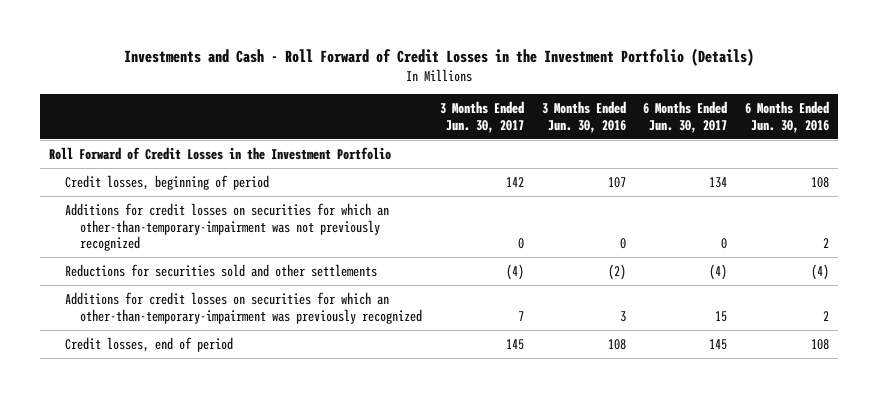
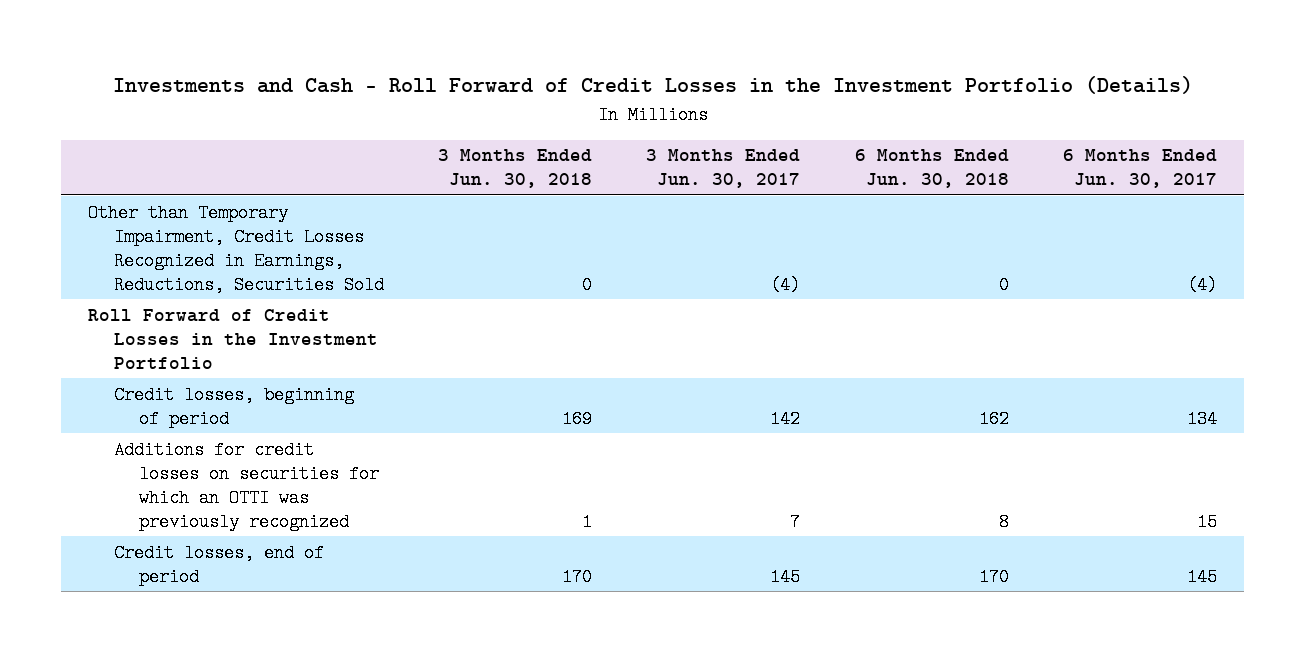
- | 3 Months Ended Jun. 30, 2017 | 3 Months Ended Jun. 30, 2016 | 6 Months Ended Jun. 30, 2017 | 6 Months Ended Jun. 30, 2016
+ | 3 Months Ended Jun. 30, 2018 | 3 Months Ended Jun. 30, 2017 | 6 Months Ended Jun. 30, 2018 | 6 Months Ended Jun. 30, 2017
+ Other than Temporary Impairment, Credit Losses Recognized in Earnings, Reductions, Securities Sold | 0 | (4) | 0 | (4)
- Additions for credit losses on securities for which an other-than-temporary-impairment was not previously recognized | 0 | 0 | 0 | 2
- Reductions for securities sold and other settlements | (4) | (2) | (4) | (4)
- Additions for credit losses on securities for which an other-than-temporary-impairment was previously recognized | 7 | 3 | 15 | 2
+ Additions for credit losses on securities for which an OTTI was previously recognized | 1 | 7 | 8 | 15

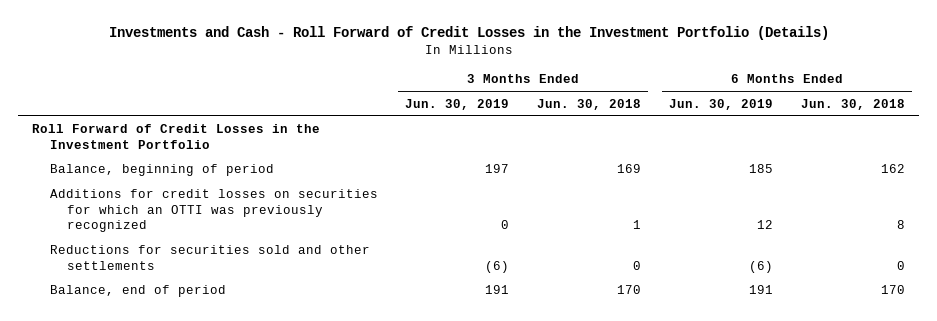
- | 3 Months Ended Jun. 30, 2018 | 3 Months Ended Jun. 30, 2017 | 6 Months Ended Jun. 30, 2018 | 6 Months Ended Jun. 30, 2017
+ | 3 Months Ended Jun. 30, 2019 | 3 Months Ended Jun. 30, 2018 | 6 Months Ended Jun. 30, 2019 | 6 Months Ended Jun. 30, 2018
- Other than Temporary Impairment, Credit Losses Recognized in Earnings, Reductions, Securities Sold | 0 | (4) | 0 | (4)
- Credit losses, beginning of period | 169 | 142 | 162 | 134
+ Balance, beginning of period | 197 | 169 | 185 | 162
- Credit losses, end of period | 170 | 145 | 170 | 145
+ Reductions for securities sold and other settlements | (6) | 0 | (6) | 0
+ Balance, end of period | 191 | 170 | 191 | 170

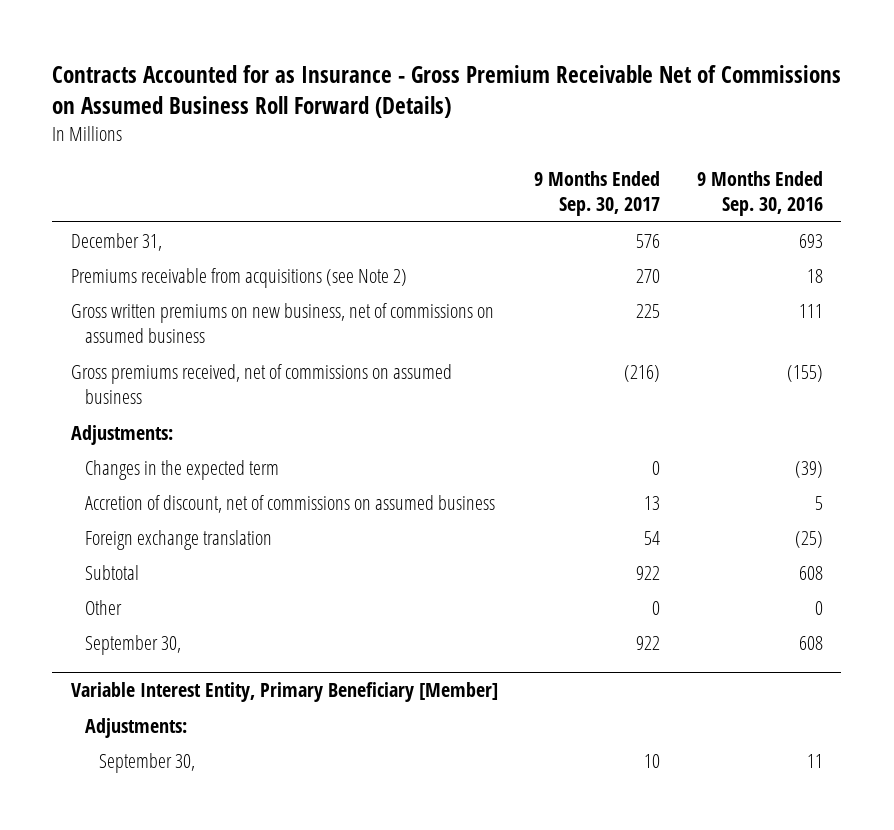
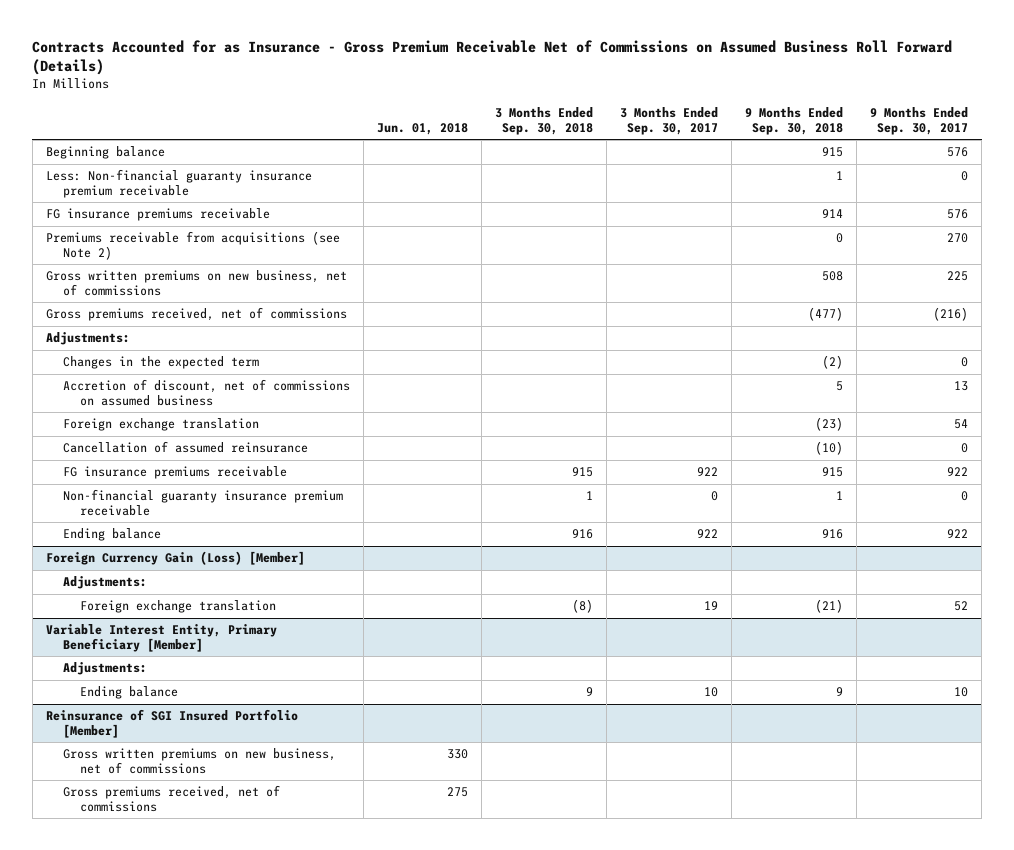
- | 9 Months Ended Sep. 30, 2017 | 9 Months Ended Sep. 30, 2016
+ | Jun. 01, 2018 | 3 Months Ended Sep. 30, 2018 | 3 Months Ended Sep. 30, 2017 | 9 Months Ended Sep. 30, 2018 | 9 Months Ended Sep. 30, 2017
- December 31, | 576 | 693
+ Beginning balance | | | | 915 | 576
+ Less: Non-financial guaranty insurance premium receivable | | | | 1 | 0
+ FG insurance premiums receivable | | | | 914 | 576
- Gross written premiums on new business, net of commissions on assumed business | 225 | 111
- Gross premiums received, net of commissions on assumed business | (216) | (155)
+ Gross written premiums on new business, net of commissions | | | | 508 | 225
+ Gross premiums received, net of commissions | | | | (477) | (216)
- Subtotal | 922 | 608
- Other | 0 | 0
- September 30, | 922 | 608
+ Cancellation of assumed reinsurance | | | | (10) | 0
+ FG insurance premiums receivable | | 915 | 922 | 915 | 922
+ Non-financial guaranty insurance premium receivable | | 1 | 0 | 1 | 0
+ Ending balance | | 916 | 922 | 916 | 922
+ Foreign Currency Gain (Loss) [Member]
+ Adjustments:
+ Foreign exchange translation | | (8) | 19 | (21) | 52
@ Variable Interest Entity, Primary Beneficiary [Member]
- September 30, | 10 | 11
+ Ending balance | | 9 | 10 | 9 | 10
+ Reinsurance of SGI Insured Portfolio [Member]
+ Gross written premiums on new business, net of commissions | 330 | | | |
+ Gross premiums received, net of commissions | 275 | | | |

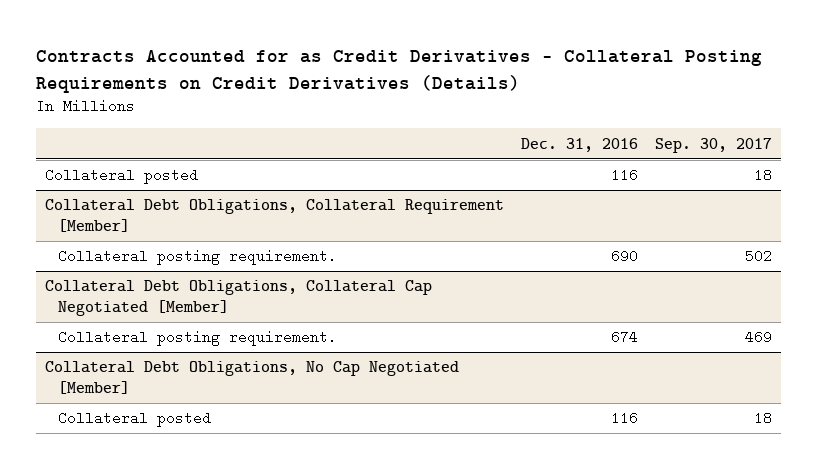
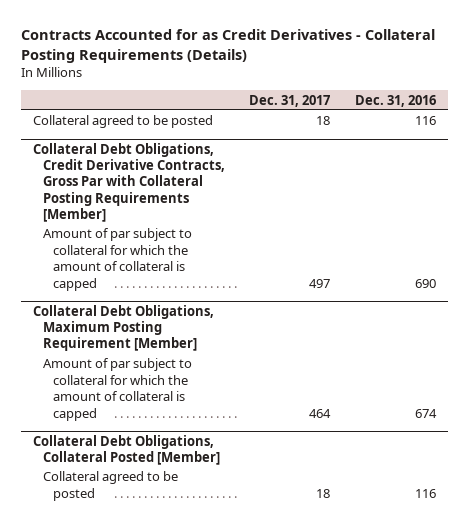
- Contracts Accounted for as Credit Derivatives - Collateral Posting Requirements on Credit Derivatives (Details)
+ Contracts Accounted for as Credit Derivatives - Collateral Posting Requirements (Details)
- | Dec. 31, 2016 | Sep. 30, 2017
+ | Dec. 31, 2017 | Dec. 31, 2016
- Collateral posted | 116 | 18
- Collateral Debt Obligations, Collateral Requirement [Member]
- Collateral posting requirement. | 690 | 502
- Collateral Debt Obligations, Collateral Cap Negotiated [Member]
- Collateral posting requirement. | 674 | 469
- Collateral Debt Obligations, No Cap Negotiated [Member]
- Collateral posted | 116 | 18
+ Collateral agreed to be posted | 18 | 116
+ Collateral Debt Obligations, Credit Derivative Contracts, Gross Par with Collateral Posting Requirements [Member]
+ Amount of par subject to collateral for which the amount of collateral is capped | 497 | 690
+ Collateral Debt Obligations, Maximum Posting Requirement [Member]
+ Amount of par subject to collateral for which the amount of collateral is capped | 464 | 674
+ Collateral Debt Obligations, Collateral Posted [Member]
+ Collateral agreed to be posted | 18 | 116

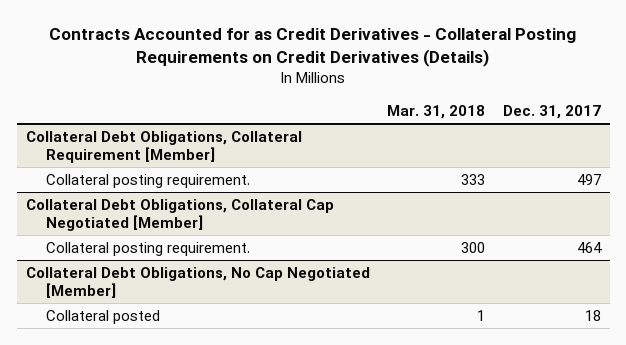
- Contracts Accounted for as Credit Derivatives - Collateral Posting Requirements (Details)
+ Contracts Accounted for as Credit Derivatives - Collateral Posting Requirements on Credit Derivatives (Details)
- | Dec. 31, 2017 | Dec. 31, 2016
+ | Mar. 31, 2018 | Dec. 31, 2017
- Collateral agreed to be posted | 18 | 116
- Collateral Debt Obligations, Credit Derivative Contracts, Gross Par with Collateral Posting Requirements [Member]
- Amount of par subject to collateral for which the amount of collateral is capped | 497 | 690
- Collateral Debt Obligations, Maximum Posting Requirement [Member]
- Amount of par subject to collateral for which the amount of collateral is capped | 464 | 674
- Collateral Debt Obligations, Collateral Posted [Member]
- Collateral agreed to be posted | 18 | 116
+ Collateral Debt Obligations, Collateral Requirement [Member]
+ Collateral posting requirement. | 333 | 497
+ Collateral Debt Obligations, Collateral Cap Negotiated [Member]
+ Collateral posting requirement. | 300 | 464
+ Collateral Debt Obligations, No Cap Negotiated [Member]
+ Collateral posted | 1 | 18

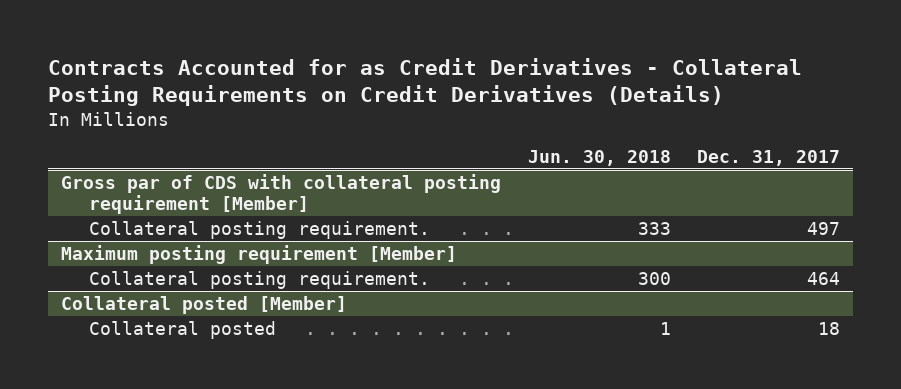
- | Mar. 31, 2018 | Dec. 31, 2017
+ | Jun. 30, 2018 | Dec. 31, 2017
- Collateral Debt Obligations, Collateral Requirement [Member]
+ Gross par of CDS with collateral posting requirement [Member]
- Collateral Debt Obligations, Collateral Cap Negotiated [Member]
+ Maximum posting requirement [Member]
- Collateral Debt Obligations, No Cap Negotiated [Member]
+ Collateral posted [Member]

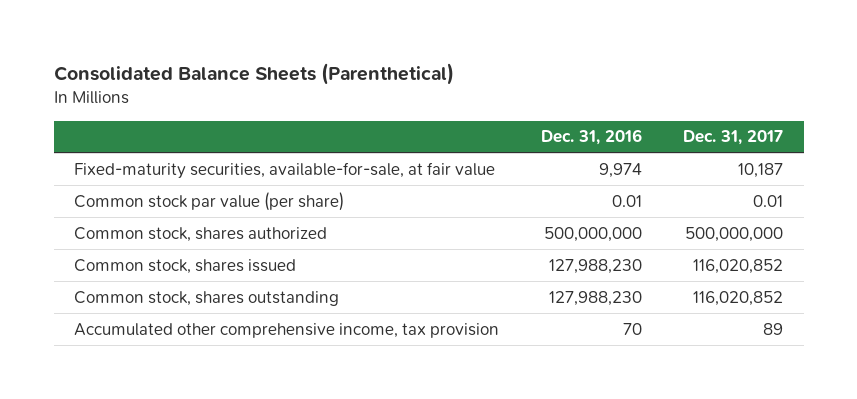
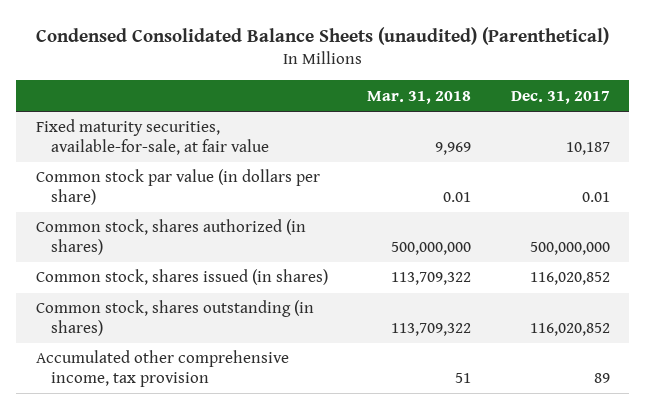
- Consolidated Balance Sheets (Parenthetical)
+ Condensed Consolidated Balance Sheets (unaudited) (Parenthetical)
- | Dec. 31, 2016 | Dec. 31, 2017
+ | Mar. 31, 2018 | Dec. 31, 2017
- Fixed-maturity securities, available-for-sale, at fair value | 9,974 | 10,187
- Common stock par value (per share) | 0.01 | 0.01
- Common stock, shares authorized | 500,000,000 | 500,000,000
- Common stock, shares issued | 127,988,230 | 116,020,852
- Common stock, shares outstanding | 127,988,230 | 116,020,852
+ Fixed maturity securities, available-for-sale, at fair value | 9,969 | 10,187
+ Common stock par value (in dollars per share) | 0.01 | 0.01
+ Common stock, shares authorized (in shares) | 500,000,000 | 500,000,000
+ Common stock, shares issued (in shares) | 113,709,322 | 116,020,852
+ Common stock, shares outstanding (in shares) | 113,709,322 | 116,020,852

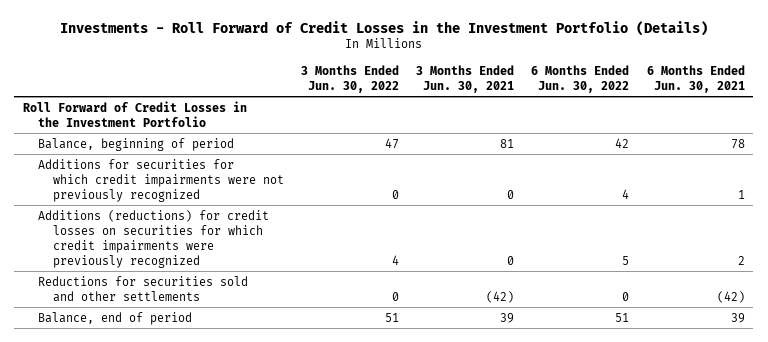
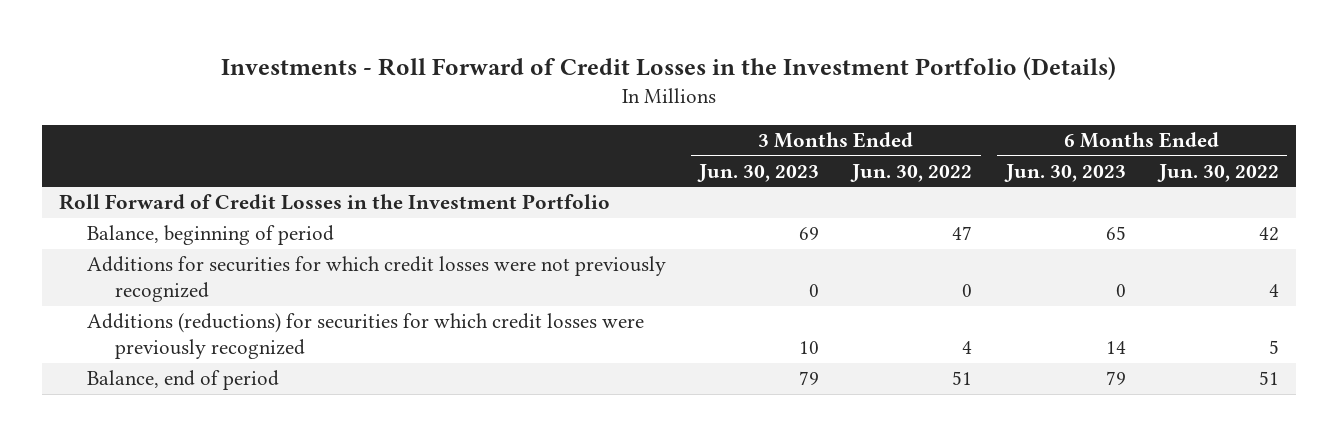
- | 3 Months Ended Jun. 30, 2022 | 3 Months Ended Jun. 30, 2021 | 6 Months Ended Jun. 30, 2022 | 6 Months Ended Jun. 30, 2021
+ | 3 Months Ended Jun. 30, 2023 | 3 Months Ended Jun. 30, 2022 | 6 Months Ended Jun. 30, 2023 | 6 Months Ended Jun. 30, 2022
- Additions for securities for which credit impairments were not previously recognized | 0 | 0 | 4 | 1
- Additions (reductions) for credit losses on securities for which credit impairments were previously recognized | 4 | 0 | 5 | 2
- Reductions for securities sold and other settlements | 0 | (42) | 0 | (42)
+ Additions for securities for which credit losses were not previously recognized | 0 | 0 | 0 | 4
+ Additions (reductions) for securities for which credit losses were previously recognized | 10 | 4 | 14 | 5

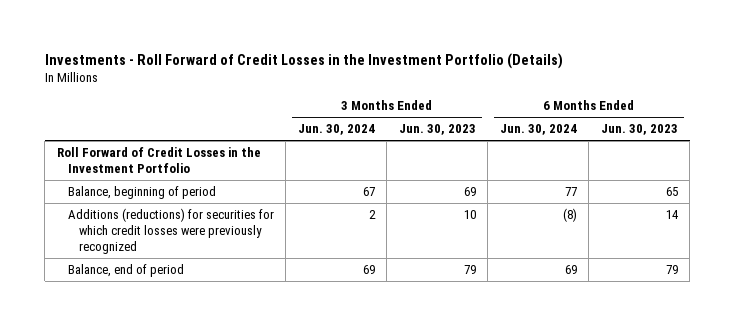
- | 3 Months Ended Jun. 30, 2023 | 3 Months Ended Jun. 30, 2022 | 6 Months Ended Jun. 30, 2023 | 6 Months Ended Jun. 30, 2022
+ | 3 Months Ended Jun. 30, 2024 | 3 Months Ended Jun. 30, 2023 | 6 Months Ended Jun. 30, 2024 | 6 Months Ended Jun. 30, 2023
- Additions for securities for which credit losses were not previously recognized | 0 | 0 | 0 | 4

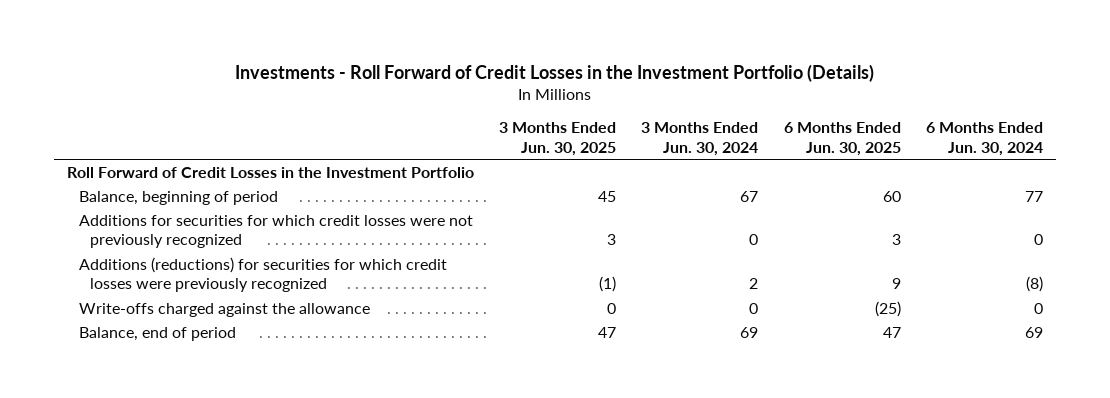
- | 3 Months Ended Jun. 30, 2024 | 3 Months Ended Jun. 30, 2023 | 6 Months Ended Jun. 30, 2024 | 6 Months Ended Jun. 30, 2023
+ | 3 Months Ended Jun. 30, 2025 | 3 Months Ended Jun. 30, 2024 | 6 Months Ended Jun. 30, 2025 | 6 Months Ended Jun. 30, 2024
+ Additions for securities for which credit losses were not previously recognized | 3 | 0 | 3 | 0
+ Write-offs charged against the allowance | 0 | 0 | (25) | 0

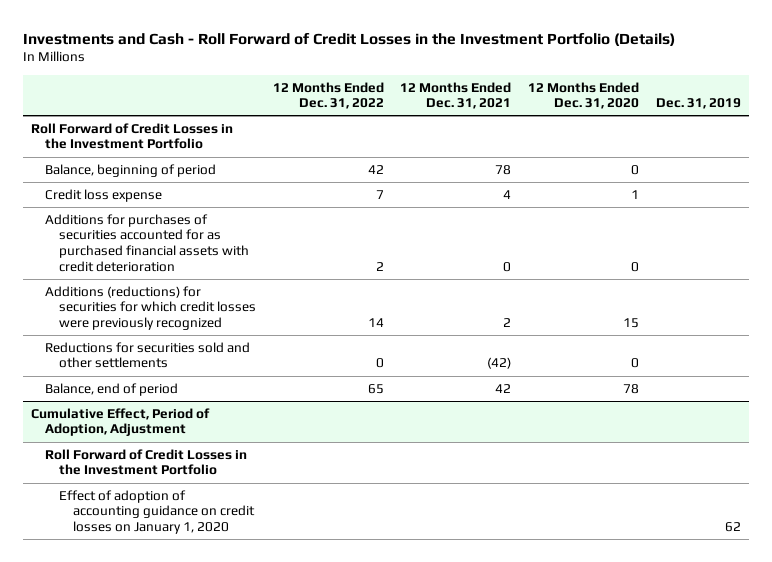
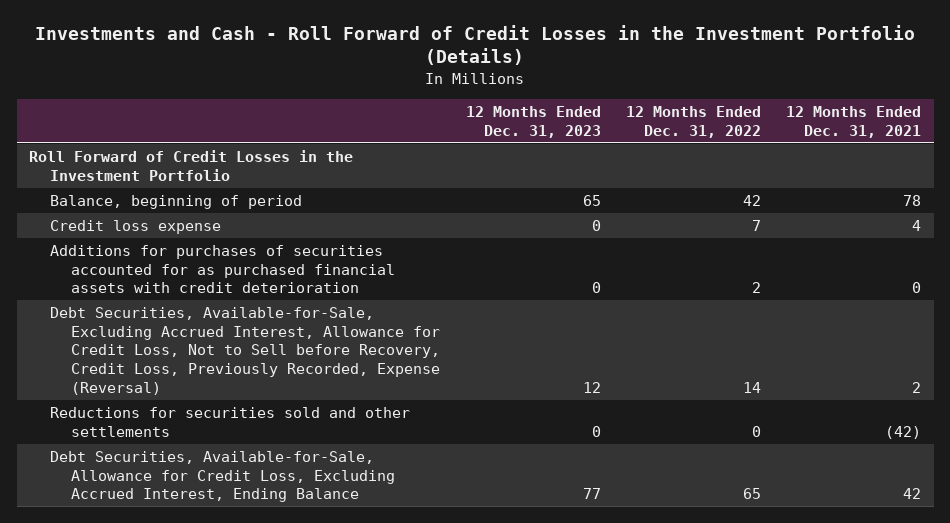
- | 12 Months Ended Dec. 31, 2022 | 12 Months Ended Dec. 31, 2021 | 12 Months Ended Dec. 31, 2020 | Dec. 31, 2019
+ | 12 Months Ended Dec. 31, 2023 | 12 Months Ended Dec. 31, 2022 | 12 Months Ended Dec. 31, 2021
- Additions (reductions) for securities for which credit losses were previously recognized | 14 | 2 | 15 |
+ Debt Securities, Available-for-Sale, Excluding Accrued Interest, Allowance for Credit Loss, Not to Sell before Recovery, Credit Loss, Previously Recorded, Expense (Reversal) | 12 | 14 | 2
- Balance, end of period | 65 | 42 | 78 |
- Cumulative Effect, Period of Adoption, Adjustment
- Roll Forward of Credit Losses in the Investment Portfolio
- Effect of adoption of accounting guidance on credit losses on January 1, 2020 | | | | 62
+ Debt Securities, Available-for-Sale, Allowance for Credit Loss, Excluding Accrued Interest, Ending Balance | 77 | 65 | 42

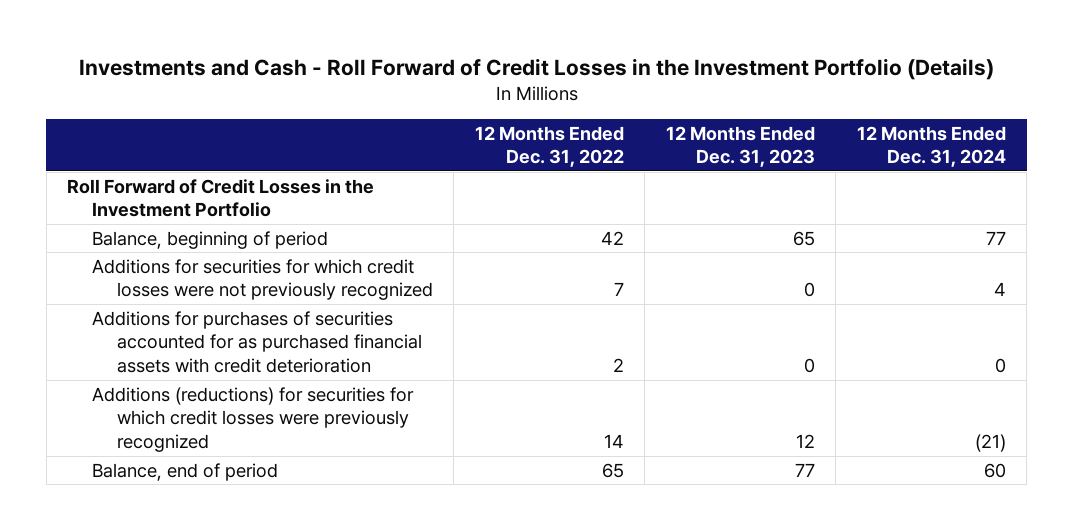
- | 12 Months Ended Dec. 31, 2023 | 12 Months Ended Dec. 31, 2022 | 12 Months Ended Dec. 31, 2021
+ | 12 Months Ended Dec. 31, 2022 | 12 Months Ended Dec. 31, 2023 | 12 Months Ended Dec. 31, 2024
- Credit loss expense | 0 | 7 | 4
+ Additions for securities for which credit losses were not previously recognized | 7 | 0 | 4
- Debt Securities, Available-for-Sale, Excluding Accrued Interest, Allowance for Credit Loss, Not to Sell before Recovery, Credit Loss, Previously Recorded, Expense (Reversal) | 12 | 14 | 2
- Reductions for securities sold and other settlements | 0 | 0 | (42)
- Debt Securities, Available-for-Sale, Allowance for Credit Loss, Excluding Accrued Interest, Ending Balance | 77 | 65 | 42
+ Additions (reductions) for securities for which credit losses were previously recognized | 14 | 12 | (21)
+ Balance, end of period | 65 | 77 | 60

